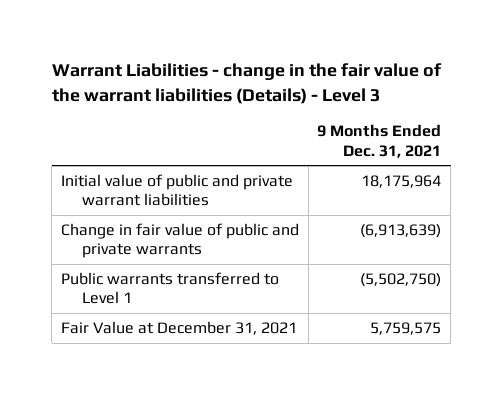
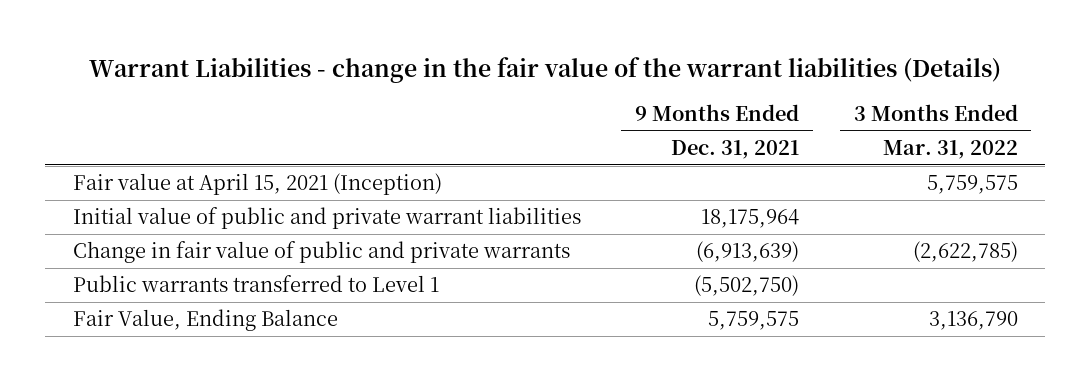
- Warrant Liabilities - change in the fair value of the warrant liabilities (Details) - Level 3
+ Warrant Liabilities - change in the fair value of the warrant liabilities (Details)
- | 9 Months Ended Dec. 31, 2021
+ | 9 Months Ended Dec. 31, 2021 | 3 Months Ended Mar. 31, 2022
+ Fair value at April 15, 2021 (Inception) | | 5,759,575
- Fair Value at December 31, 2021 | 5,759,575
+ Fair Value, Ending Balance | 5,759,575 | 3,136,790

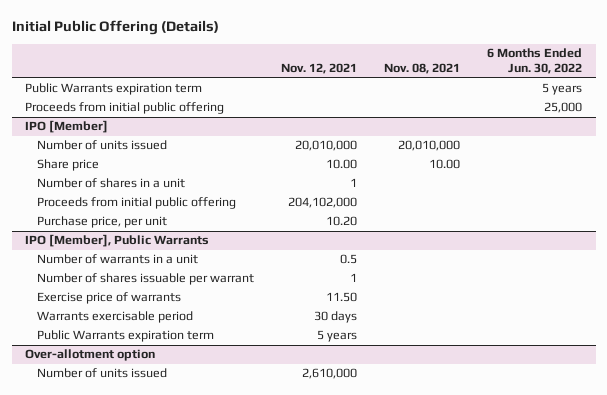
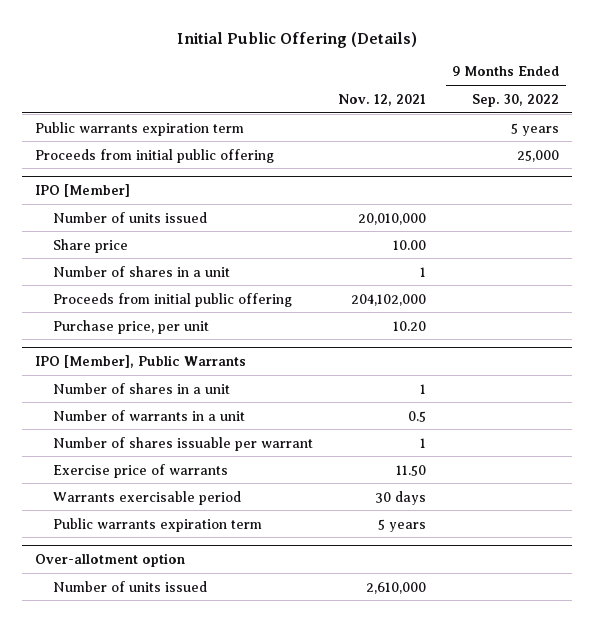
- | Nov. 12, 2021 | Nov. 08, 2021 | 6 Months Ended Jun. 30, 2022
+ | Nov. 12, 2021 | 9 Months Ended Sep. 30, 2022
- Public Warrants expiration term | | | 5 years
+ Public warrants expiration term | | 5 years
@ IPO [Member], Public Warrants
+ Number of shares in a unit | 1 |
- Public Warrants expiration term | 5 years | |
+ Public warrants expiration term | 5 years |

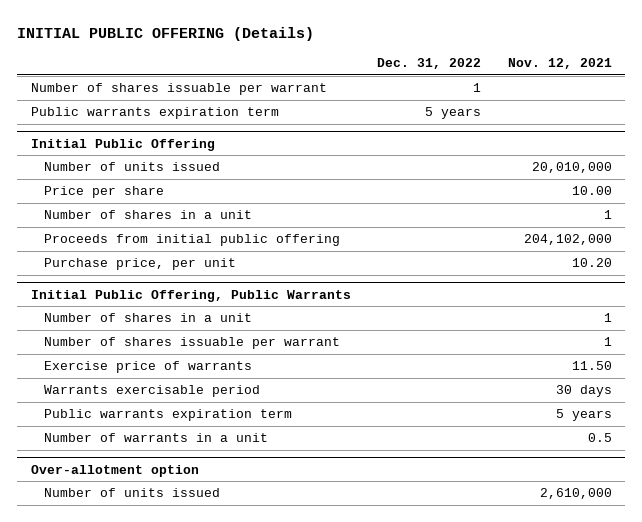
- Initial Public Offering (Details)
+ INITIAL PUBLIC OFFERING (Details)
- | Nov. 12, 2021 | 9 Months Ended Sep. 30, 2022
+ | Dec. 31, 2022 | Nov. 12, 2021
+ Number of shares issuable per warrant | 1 |
- Proceeds from initial public offering | | 25,000
- IPO [Member]
+ Initial Public Offering
- Share price | 10.00 |
+ Price per share | | 10.00
- IPO [Member], Public Warrants
+ Initial Public Offering, Public Warrants
- Number of warrants in a unit | 0.5 |
+ Number of warrants in a unit | | 0.5

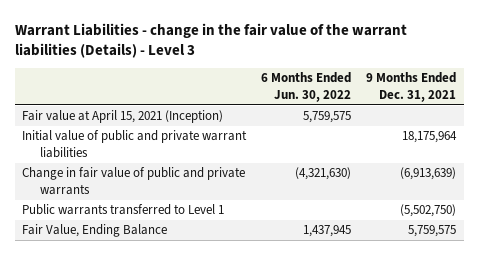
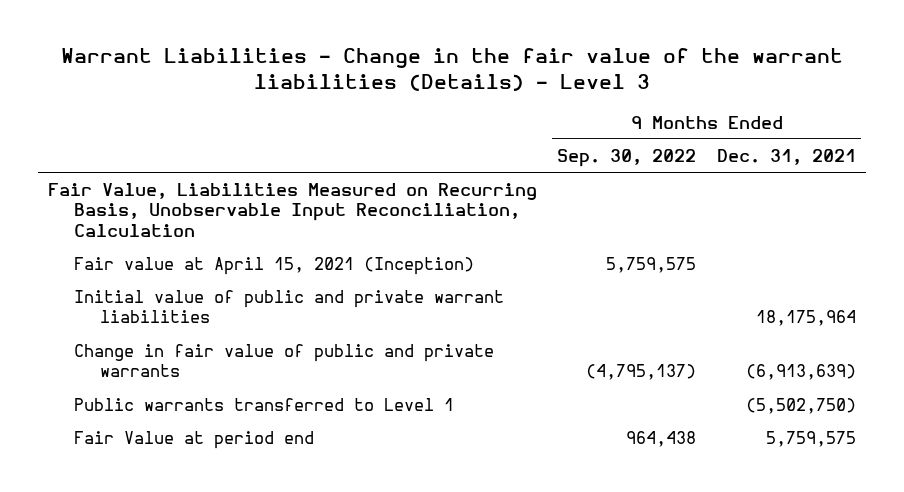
- Warrant Liabilities - change in the fair value of the warrant liabilities (Details) - Level 3
+ Warrant Liabilities - Change in the fair value of the warrant liabilities (Details) - Level 3
- | 6 Months Ended Jun. 30, 2022 | 9 Months Ended Dec. 31, 2021
+ | 9 Months Ended Sep. 30, 2022 | 9 Months Ended Dec. 31, 2021
+ Fair Value, Liabilities Measured on Recurring Basis, Unobservable Input Reconciliation, Calculation
- Fair Value, Ending Balance | 1,437,945 | 5,759,575
+ Fair Value at period end | 964,438 | 5,759,575

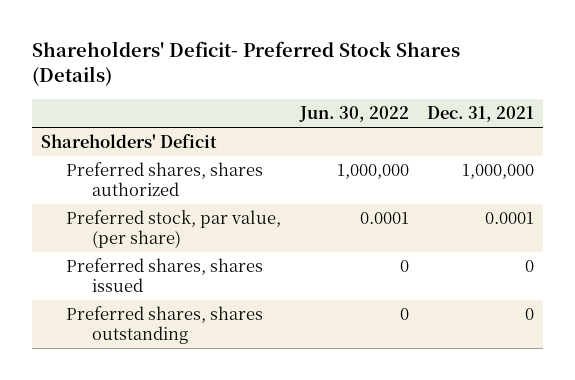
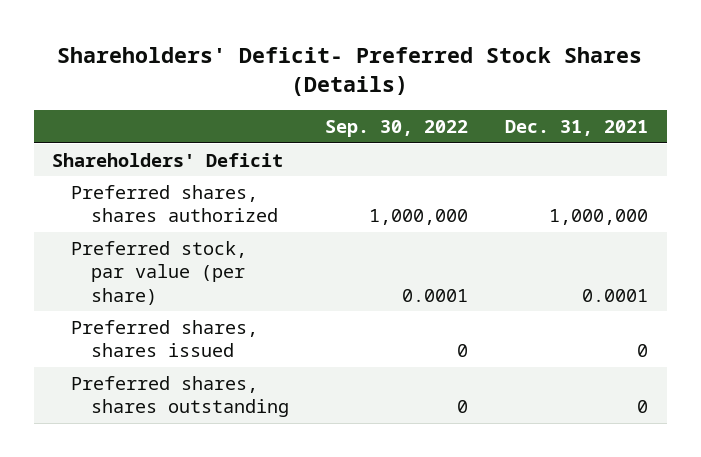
- | Jun. 30, 2022 | Dec. 31, 2021
+ | Sep. 30, 2022 | Dec. 31, 2021
- Preferred stock, par value, (per share) | 0.0001 | 0.0001
+ Preferred stock, par value (per share) | 0.0001 | 0.0001

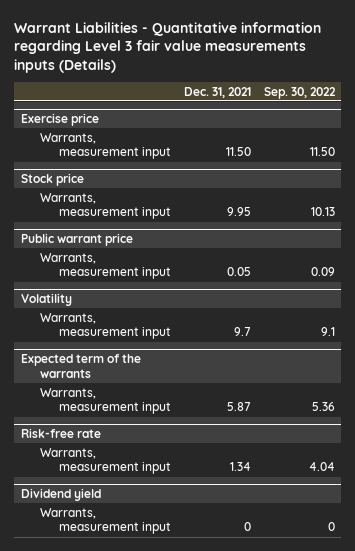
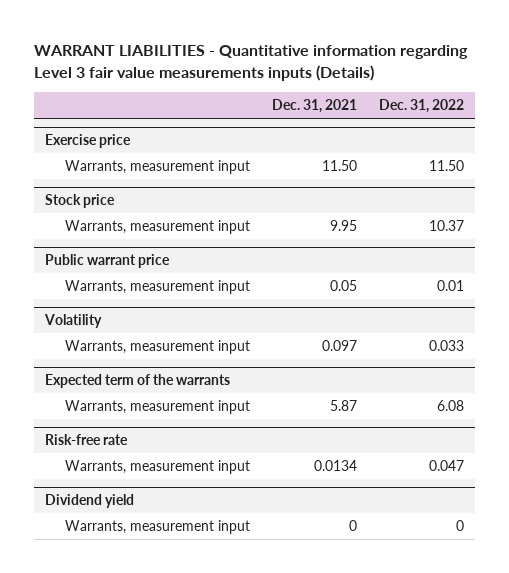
- Warrant Liabilities - Quantitative information regarding Level 3 fair value measurements inputs (Details)
+ WARRANT LIABILITIES - Quantitative information regarding Level 3 fair value measurements inputs (Details)
- | Dec. 31, 2021 | Sep. 30, 2022
+ | Dec. 31, 2021 | Dec. 31, 2022
@ Volatility
- Warrants, measurement input | 9.7 | 9.1
+ Warrants, measurement input | 0.097 | 0.033
@ Risk-free rate
- Warrants, measurement input | 1.34 | 4.04
+ Warrants, measurement input | 0.0134 | 0.047

